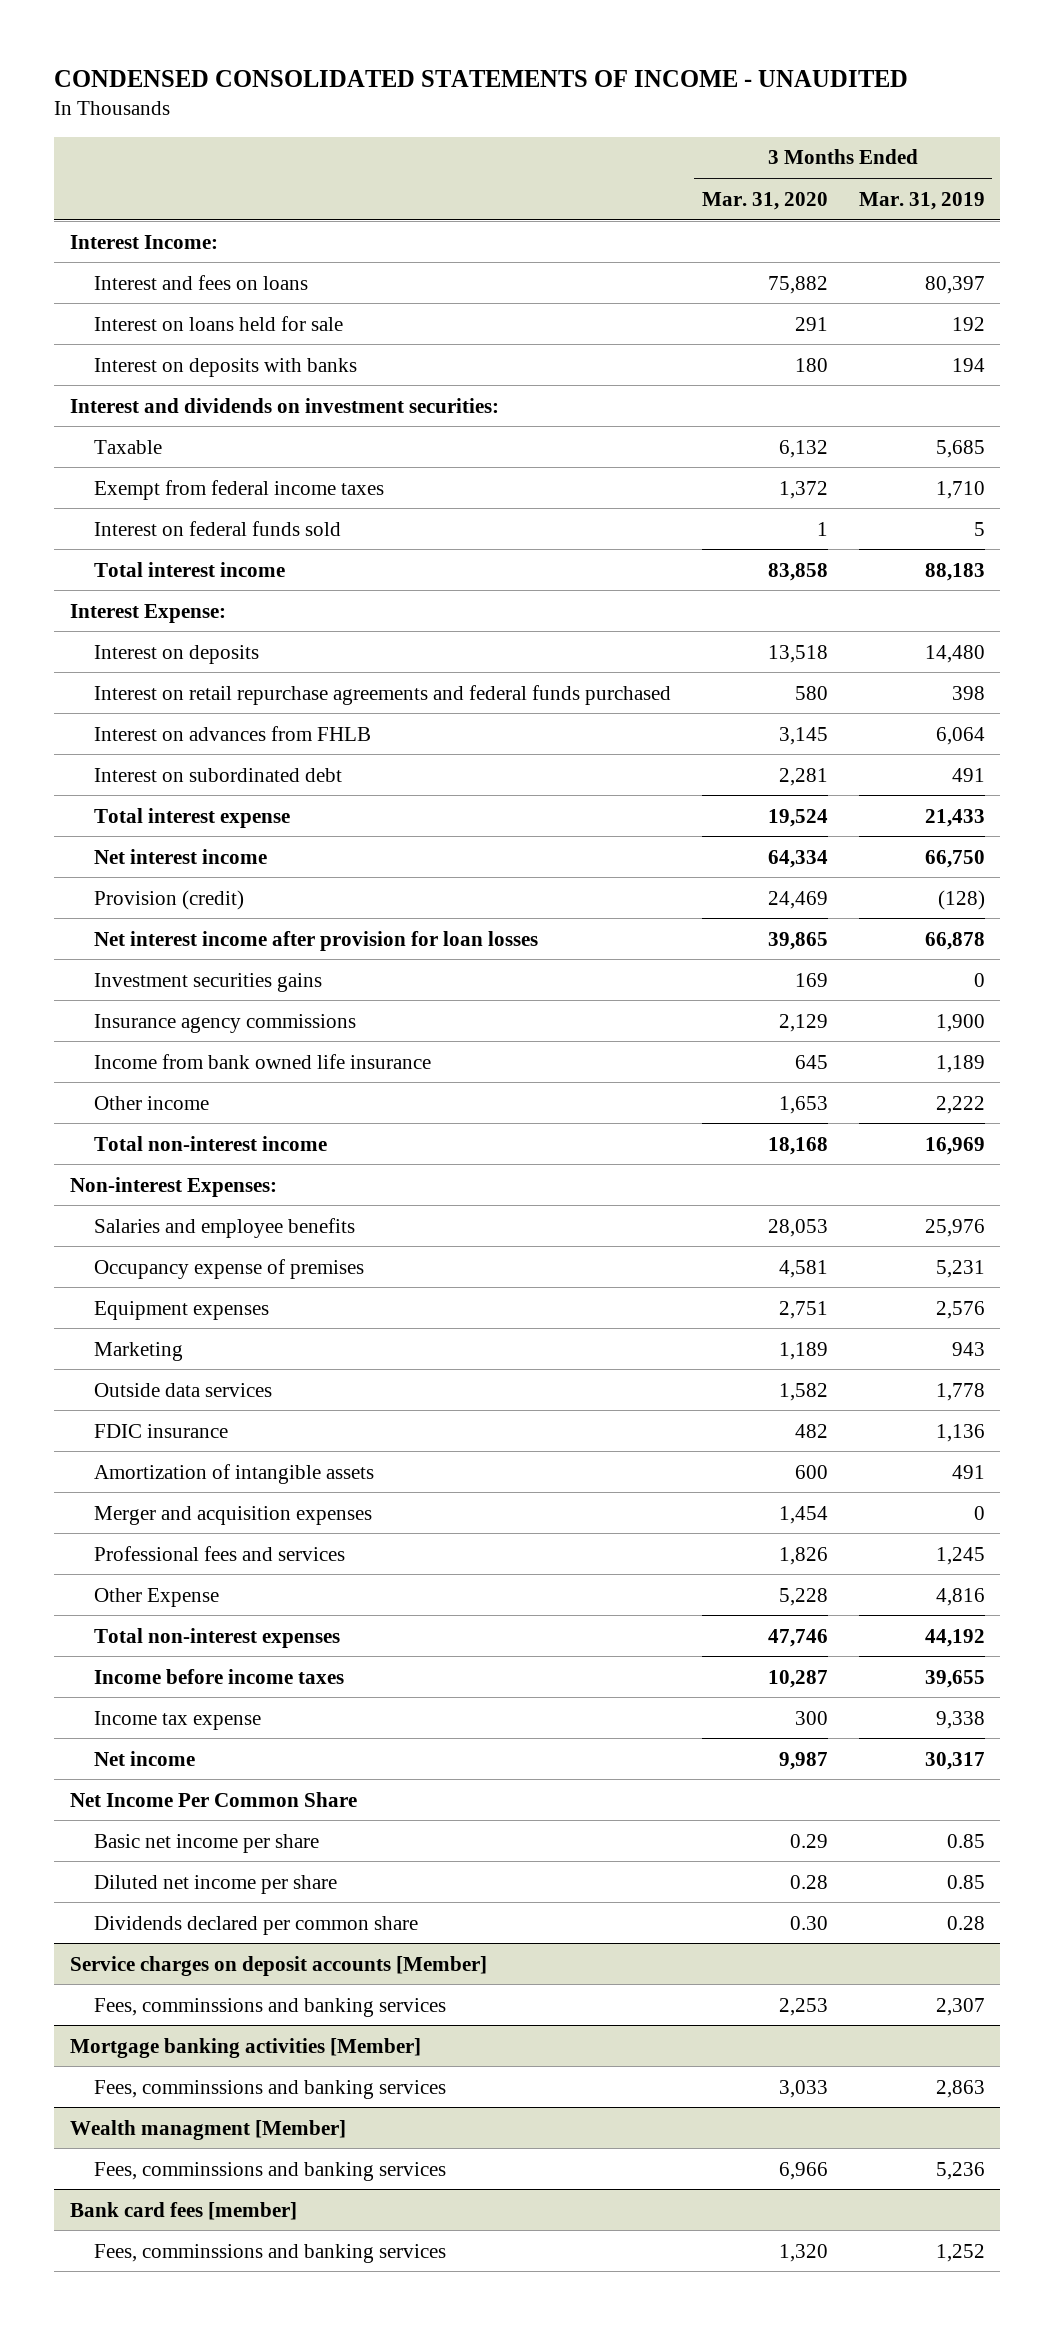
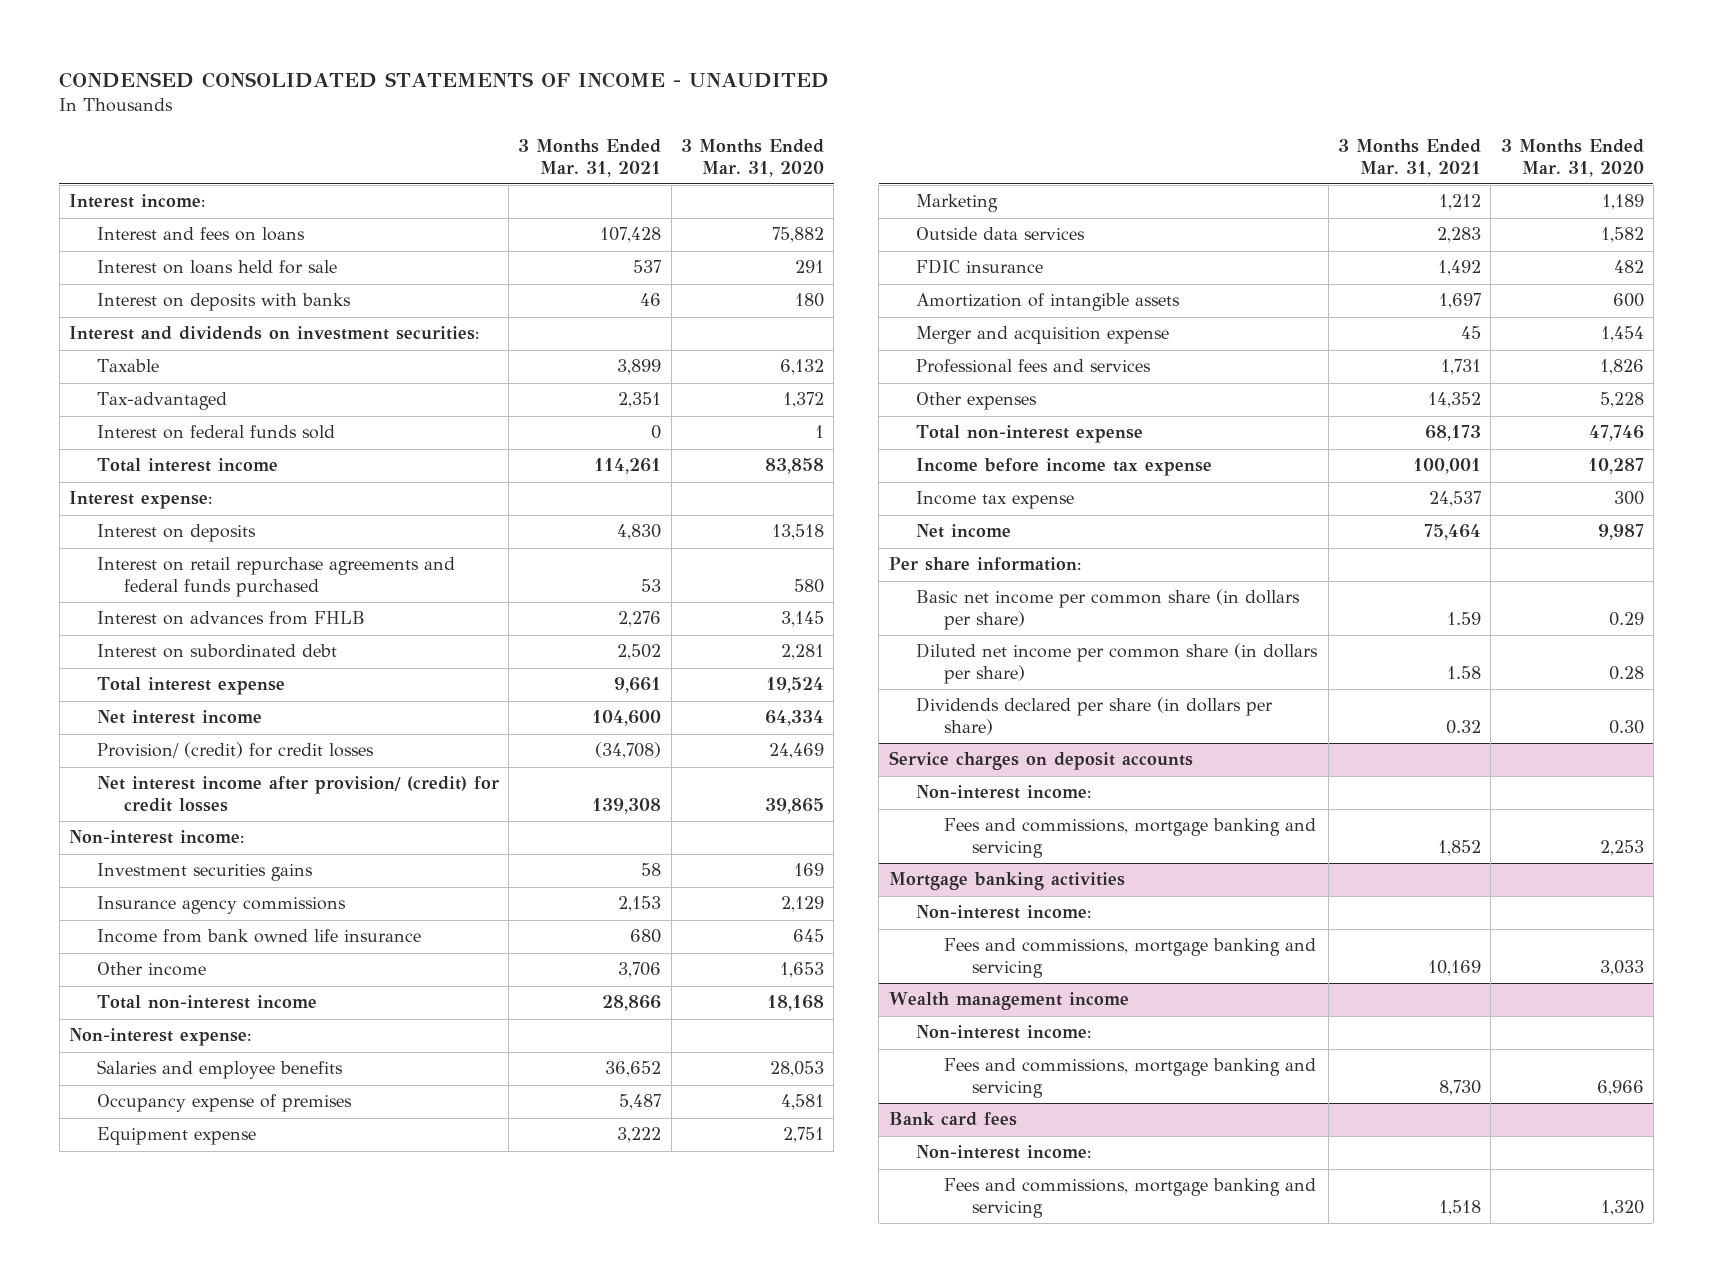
- | 3 Months Ended Mar. 31, 2020 | 3 Months Ended Mar. 31, 2019
+ | 3 Months Ended Mar. 31, 2021 | 3 Months Ended Mar. 31, 2020
- Interest Income:
+ Interest income:
- Exempt from federal income taxes | 1,372 | 1,710
+ Tax-advantaged | 2,351 | 1,372
- Interest Expense:
+ Interest expense:
- Provision (credit) | 24,469 | (128)
- Net interest income after provision for loan losses | 39,865 | 66,878
+ Provision/ (credit) for credit losses | (34,708) | 24,469
+ Net interest income after provision/ (credit) for credit losses | 139,308 | 39,865
+ Non-interest income:
- Non-interest Expenses:
+ Non-interest expense:
- Equipment expenses | 2,751 | 2,576
+ Equipment expense | 3,222 | 2,751
- Merger and acquisition expenses | 1,454 | 0
+ Merger and acquisition expense | 45 | 1,454
- Other Expense | 5,228 | 4,816
- Total non-interest expenses | 47,746 | 44,192
- Income before income taxes | 10,287 | 39,655
+ Other expenses | 14,352 | 5,228
+ Total non-interest expense | 68,173 | 47,746
+ Income before income tax expense | 100,001 | 10,287
- Net Income Per Common Share
- Basic net income per share | 0.29 | 0.85
- Diluted net income per share | 0.28 | 0.85
- Dividends declared per common share | 0.30 | 0.28
- Service charges on deposit accounts [Member]
- Fees, comminssions and banking services | 2,253 | 2,307
- Mortgage banking activities [Member]
- Fees, comminssions and banking services | 3,033 | 2,863
- Wealth managment [Member]
- Fees, comminssions and banking services | 6,966 | 5,236
- Bank card fees [member]
- Fees, comminssions and banking services | 1,320 | 1,252
+ Per share information:
+ Basic net income per common share (in dollars per share) | 1.59 | 0.29
+ Diluted net income per common share (in dollars per share) | 1.58 | 0.28
+ Dividends declared per share (in dollars per share) | 0.32 | 0.30
+ Service charges on deposit accounts
+ Non-interest income:
+ Fees and commissions, mortgage banking and servicing | 1,852 | 2,253
+ Mortgage banking activities
+ Non-interest income:
+ Fees and commissions, mortgage banking and servicing | 10,169 | 3,033
+ Wealth management income
+ Non-interest income:
+ Fees and commissions, mortgage banking and servicing | 8,730 | 6,966
+ Bank card fees
+ Non-interest income:
+ Fees and commissions, mortgage banking and servicing | 1,518 | 1,320

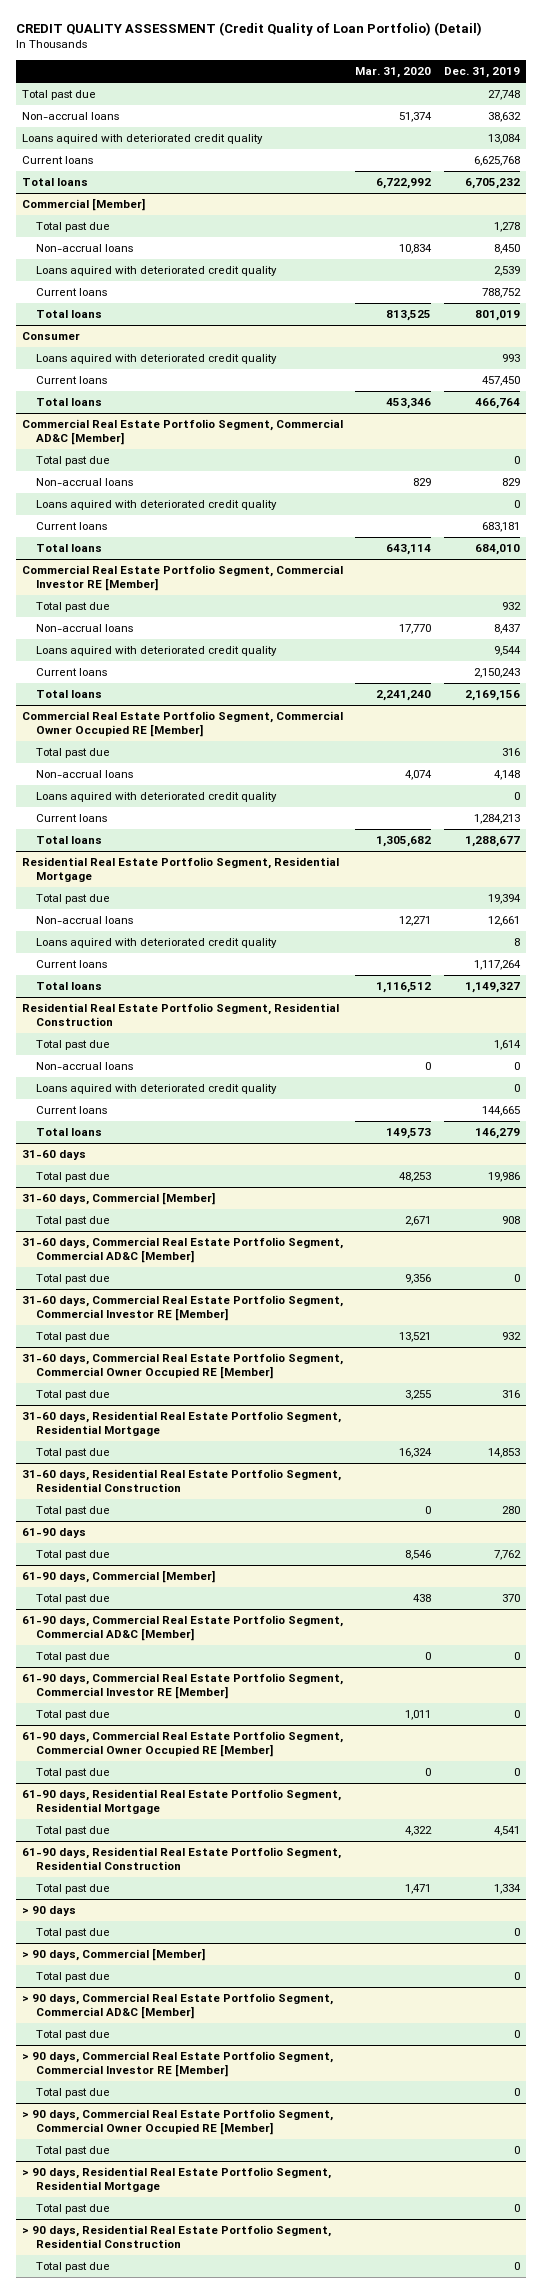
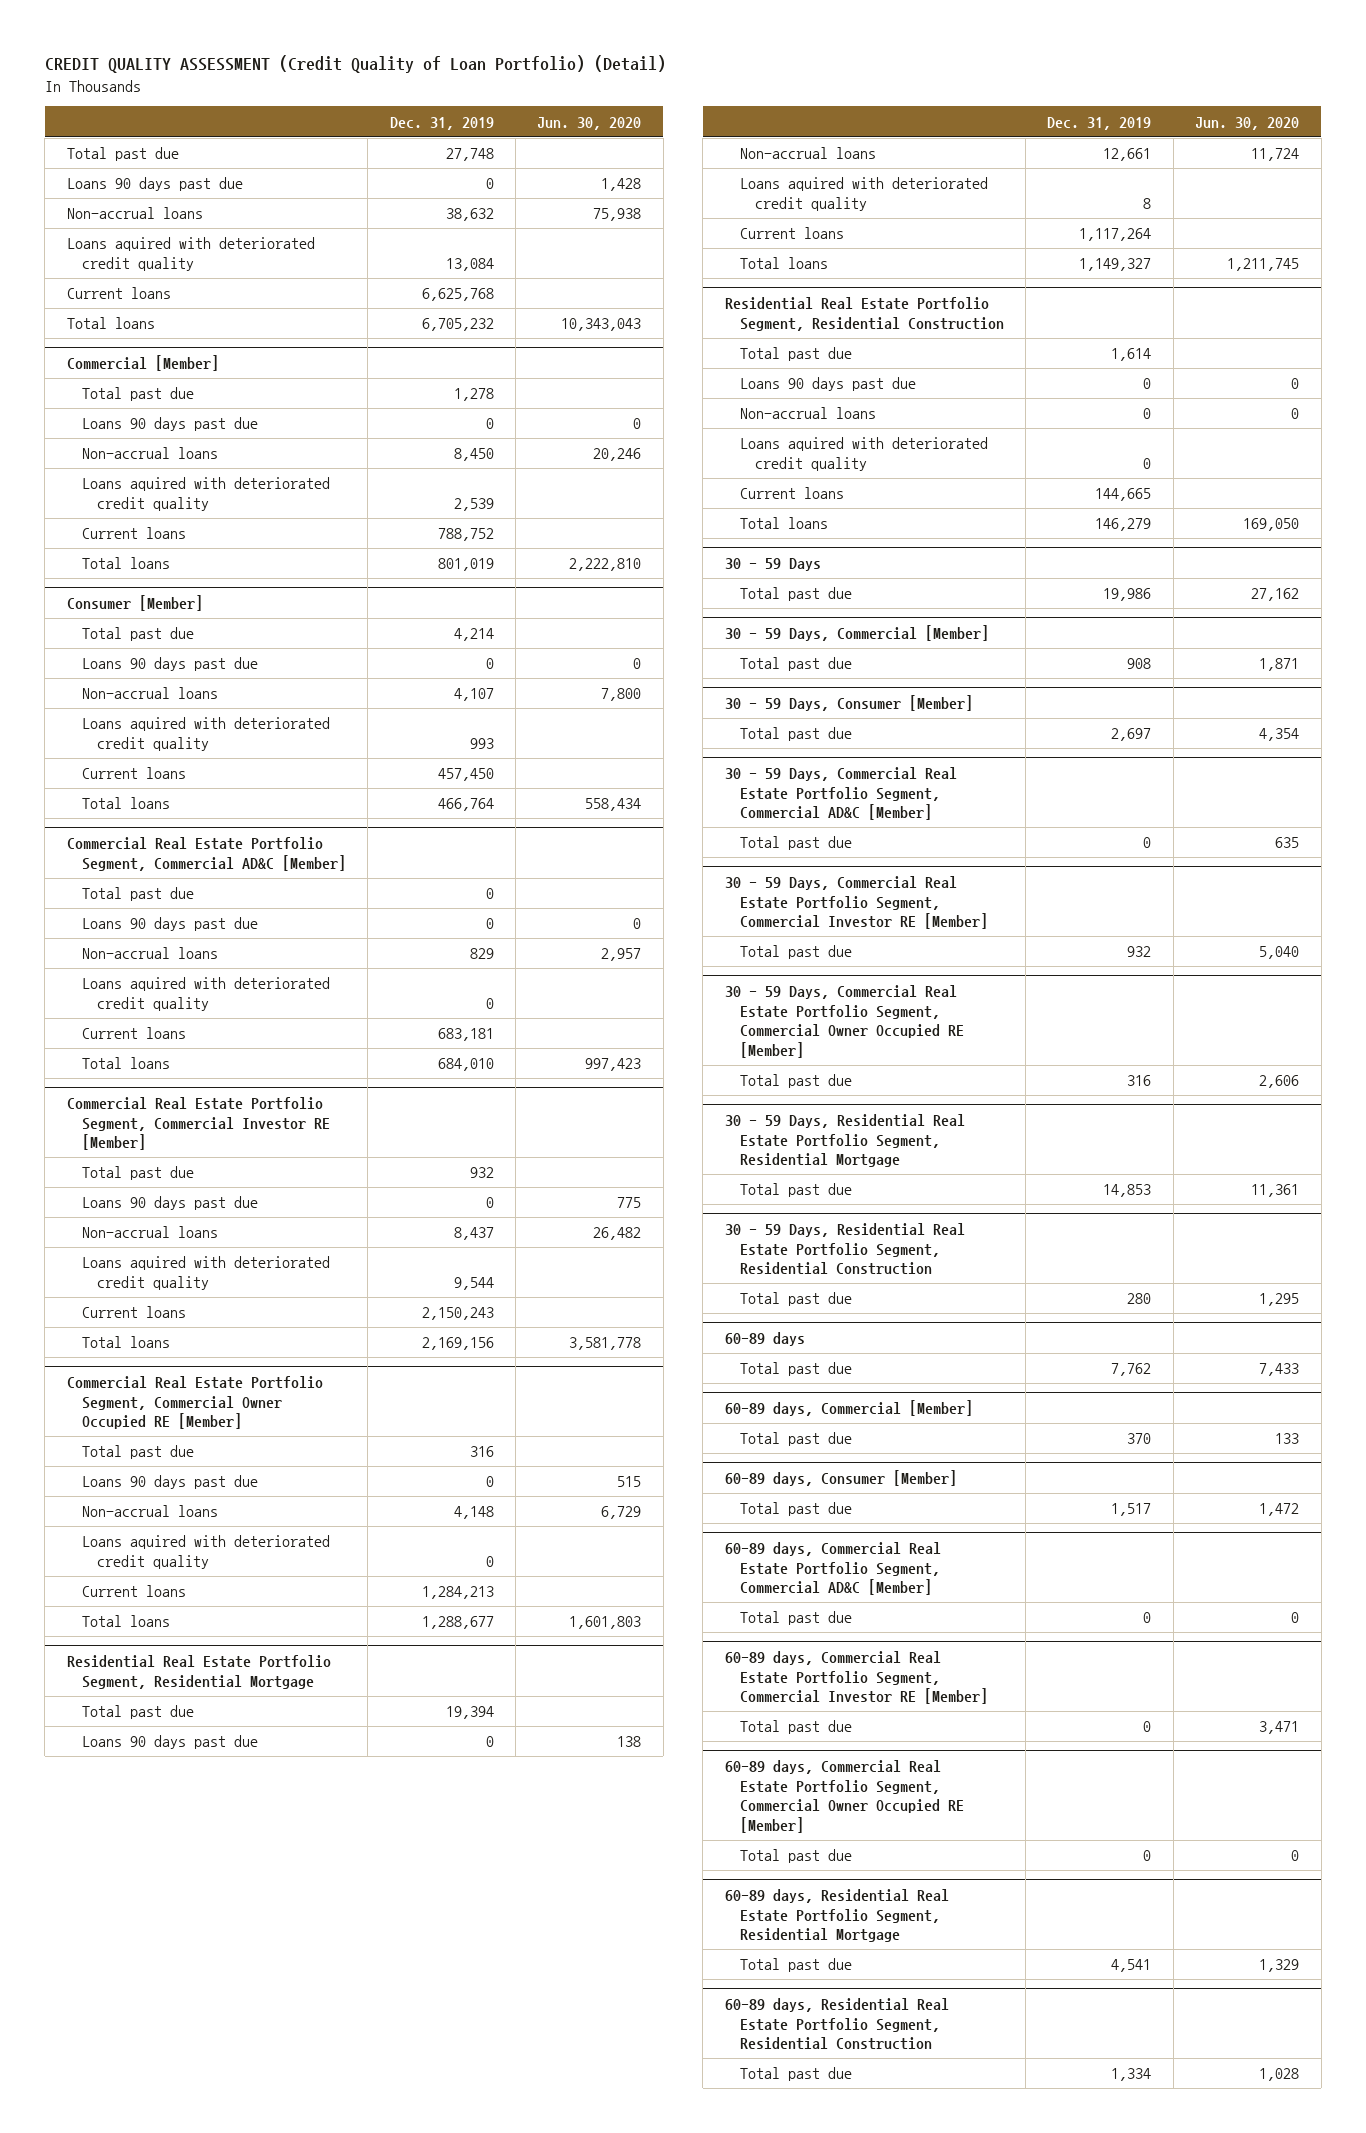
- | Mar. 31, 2020 | Dec. 31, 2019
+ | Dec. 31, 2019 | Jun. 30, 2020
+ Loans 90 days past due | 0 | 1,428
@ Commercial [Member]
+ Loans 90 days past due | 0 | 0
- Consumer
+ Consumer [Member]
+ Total past due | 4,214 |
+ Loans 90 days past due | 0 | 0
+ Non-accrual loans | 4,107 | 7,800
@ Commercial Real Estate Portfolio Segment, Commercial AD&C [Member]
+ Loans 90 days past due | 0 | 0
@ Commercial Real Estate Portfolio Segment, Commercial Investor RE [Member]
+ Loans 90 days past due | 0 | 775
@ Commercial Real Estate Portfolio Segment, Commercial Owner Occupied RE [Member]
+ Loans 90 days past due | 0 | 515
@ Residential Real Estate Portfolio Segment, Residential Mortgage
+ Loans 90 days past due | 0 | 138
@ Residential Real Estate Portfolio Segment, Residential Construction
+ Loans 90 days past due | 0 | 0
- 31-60 days
+ 30 - 59 Days
- 31-60 days, Commercial [Member]
+ 30 - 59 Days, Commercial [Member]
- 31-60 days, Commercial Real Estate Portfolio Segment, Commercial AD&C [Member]
+ 30 - 59 Days, Consumer [Member]
+ Total past due | 2,697 | 4,354
+ 30 - 59 Days, Commercial Real Estate Portfolio Segment, Commercial AD&C [Member]
- 31-60 days, Commercial Real Estate Portfolio Segment, Commercial Investor RE [Member]
+ 30 - 59 Days, Commercial Real Estate Portfolio Segment, Commercial Investor RE [Member]
- 31-60 days, Commercial Real Estate Portfolio Segment, Commercial Owner Occupied RE [Member]
+ 30 - 59 Days, Commercial Real Estate Portfolio Segment, Commercial Owner Occupied RE [Member]
- 31-60 days, Residential Real Estate Portfolio Segment, Residential Mortgage
+ 30 - 59 Days, Residential Real Estate Portfolio Segment, Residential Mortgage
- 31-60 days, Residential Real Estate Portfolio Segment, Residential Construction
+ 30 - 59 Days, Residential Real Estate Portfolio Segment, Residential Construction
- 61-90 days
+ 60-89 days
- 61-90 days, Commercial [Member]
+ 60-89 days, Commercial [Member]
- 61-90 days, Commercial Real Estate Portfolio Segment, Commercial AD&C [Member]
+ 60-89 days, Consumer [Member]
+ Total past due | 1,517 | 1,472
+ 60-89 days, Commercial Real Estate Portfolio Segment, Commercial AD&C [Member]
- 61-90 days, Commercial Real Estate Portfolio Segment, Commercial Investor RE [Member]
+ 60-89 days, Commercial Real Estate Portfolio Segment, Commercial Investor RE [Member]
- 61-90 days, Commercial Real Estate Portfolio Segment, Commercial Owner Occupied RE [Member]
+ 60-89 days, Commercial Real Estate Portfolio Segment, Commercial Owner Occupied RE [Member]
- 61-90 days, Residential Real Estate Portfolio Segment, Residential Mortgage
+ 60-89 days, Residential Real Estate Portfolio Segment, Residential Mortgage
- 61-90 days, Residential Real Estate Portfolio Segment, Residential Construction
+ 60-89 days, Residential Real Estate Portfolio Segment, Residential Construction
- > 90 days
- Total past due | | 0
- > 90 days, Commercial [Member]
- Total past due | | 0
- > 90 days, Commercial Real Estate Portfolio Segment, Commercial AD&C [Member]
- Total past due | | 0
- > 90 days, Commercial Real Estate Portfolio Segment, Commercial Investor RE [Member]
- Total past due | | 0
- > 90 days, Commercial Real Estate Portfolio Segment, Commercial Owner Occupied RE [Member]
- Total past due | | 0
- > 90 days, Residential Real Estate Portfolio Segment, Residential Mortgage
- Total past due | | 0
- > 90 days, Residential Real Estate Portfolio Segment, Residential Construction
- Total past due | | 0

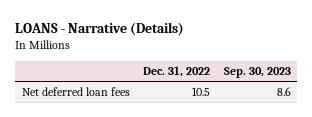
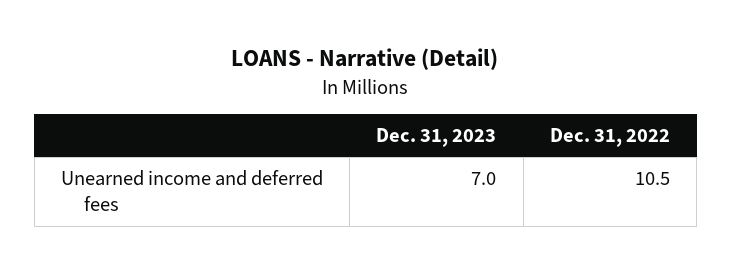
- LOANS - Narrative (Details)
+ LOANS - Narrative (Detail)
- | Dec. 31, 2022 | Sep. 30, 2023
+ | Dec. 31, 2023 | Dec. 31, 2022
- Net deferred loan fees | 10.5 | 8.6
+ Unearned income and deferred fees | 7.0 | 10.5

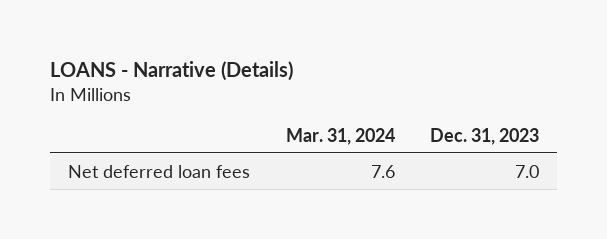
- LOANS - Narrative (Detail)
+ LOANS - Narrative (Details)
- | Dec. 31, 2023 | Dec. 31, 2022
+ | Mar. 31, 2024 | Dec. 31, 2023
- Unearned income and deferred fees | 7.0 | 10.5
+ Net deferred loan fees | 7.6 | 7.0

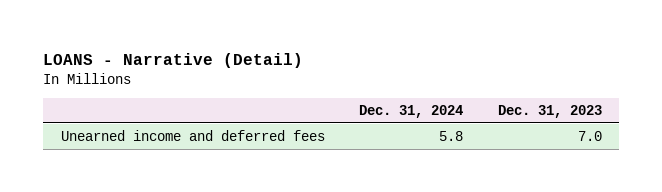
- LOANS - Narrative (Details)
+ LOANS - Narrative (Detail)
- | Mar. 31, 2024 | Dec. 31, 2023
+ | Dec. 31, 2024 | Dec. 31, 2023
- Net deferred loan fees | 7.6 | 7.0
+ Unearned income and deferred fees | 5.8 | 7.0

